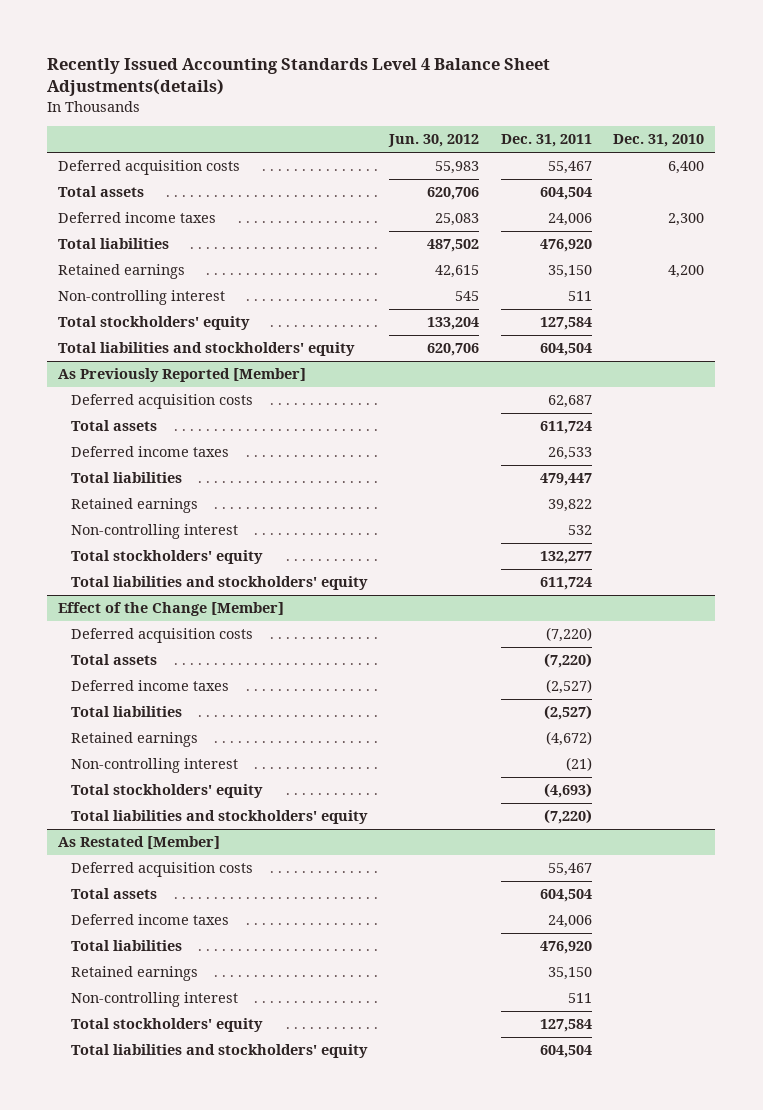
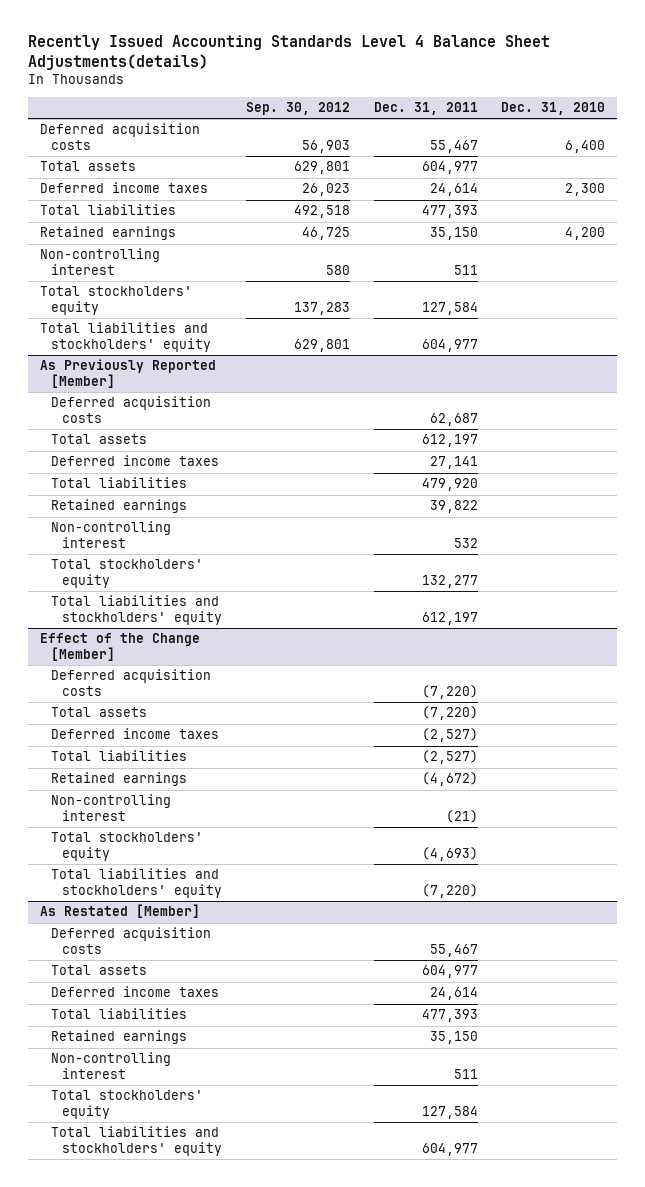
- | Jun. 30, 2012 | Dec. 31, 2011 | Dec. 31, 2010
+ | Sep. 30, 2012 | Dec. 31, 2011 | Dec. 31, 2010
- Total assets | 620,706 | 604,504 |
- Deferred income taxes | 25,083 | 24,006 | 2,300
- Total liabilities | 487,502 | 476,920 |
+ Total assets | 629,801 | 604,977 |
+ Deferred income taxes | 26,023 | 24,614 | 2,300
+ Total liabilities | 492,518 | 477,393 |
- Total liabilities and stockholders' equity | 620,706 | 604,504 |
+ Total liabilities and stockholders' equity | 629,801 | 604,977 |
@ As Previously Reported [Member]
- Total assets | | 611,724 |
- Deferred income taxes | | 26,533 |
- Total liabilities | | 479,447 |
+ Total assets | | 612,197 |
+ Deferred income taxes | | 27,141 |
+ Total liabilities | | 479,920 |
- Total liabilities and stockholders' equity | | 611,724 |
+ Total liabilities and stockholders' equity | | 612,197 |
@ As Restated [Member]
- Total assets | | 604,504 |
- Deferred income taxes | | 24,006 |
- Total liabilities | | 476,920 |
+ Total assets | | 604,977 |
+ Deferred income taxes | | 24,614 |
+ Total liabilities | | 477,393 |
- Total liabilities and stockholders' equity | | 604,504 |
+ Total liabilities and stockholders' equity | | 604,977 |

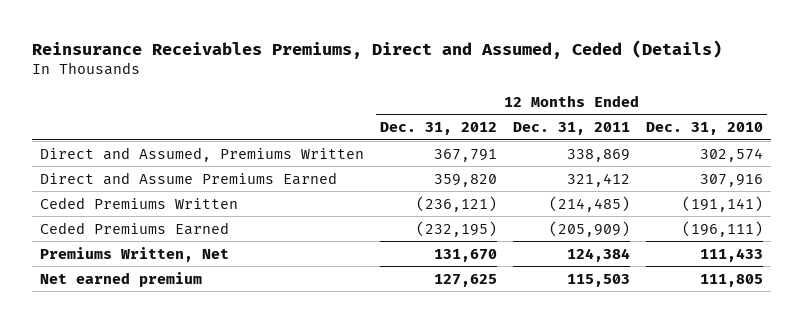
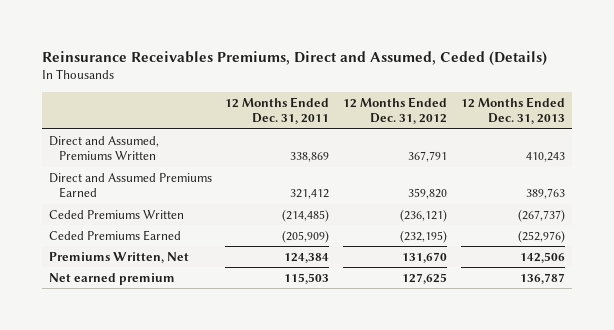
- | 12 Months Ended Dec. 31, 2012 | 12 Months Ended Dec. 31, 2011 | 12 Months Ended Dec. 31, 2010
+ | 12 Months Ended Dec. 31, 2011 | 12 Months Ended Dec. 31, 2012 | 12 Months Ended Dec. 31, 2013
- Direct and Assume Premiums Earned | 359,820 | 321,412 | 307,916
+ Direct and Assumed Premiums Earned | 321,412 | 359,820 | 389,763

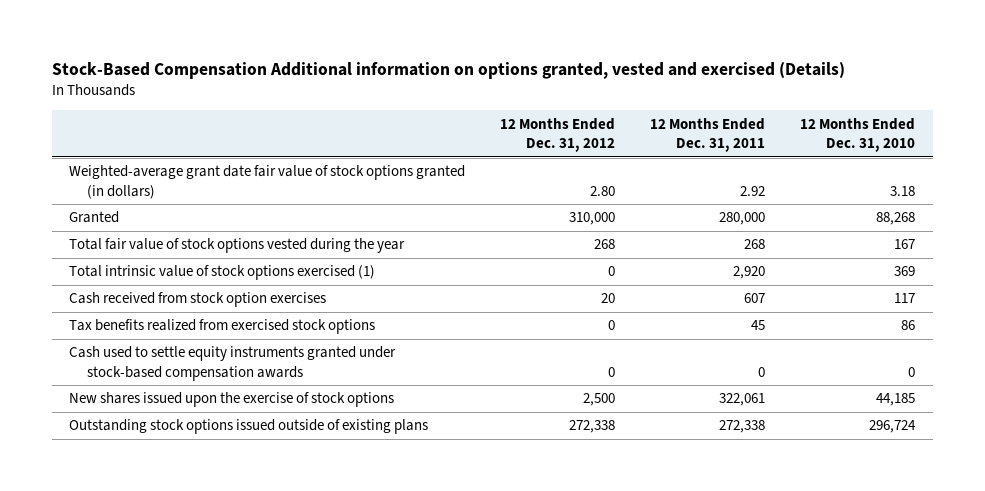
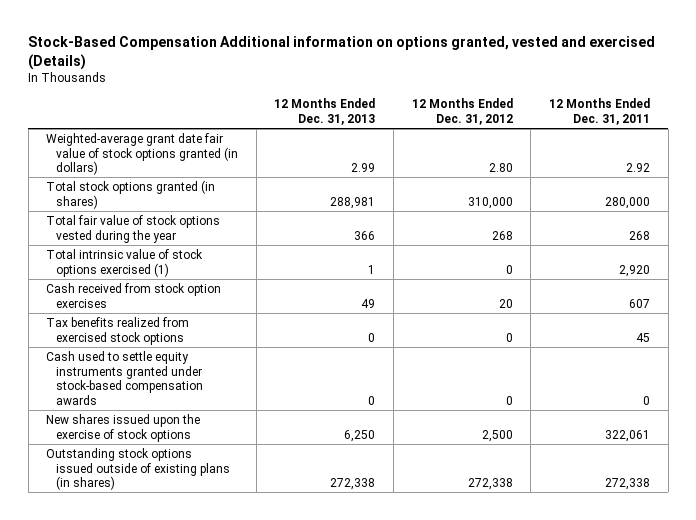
- | 12 Months Ended Dec. 31, 2012 | 12 Months Ended Dec. 31, 2011 | 12 Months Ended Dec. 31, 2010
+ | 12 Months Ended Dec. 31, 2013 | 12 Months Ended Dec. 31, 2012 | 12 Months Ended Dec. 31, 2011
- Granted | 310,000 | 280,000 | 88,268
+ Total stock options granted (in shares) | 288,981 | 310,000 | 280,000
- Outstanding stock options issued outside of existing plans | 272,338 | 272,338 | 296,724
+ Outstanding stock options issued outside of existing plans (in shares) | 272,338 | 272,338 | 272,338

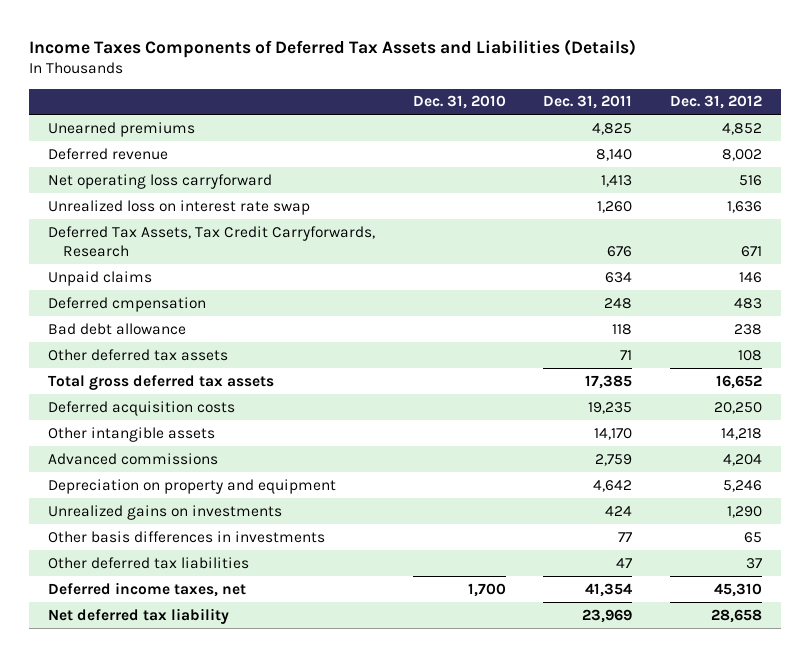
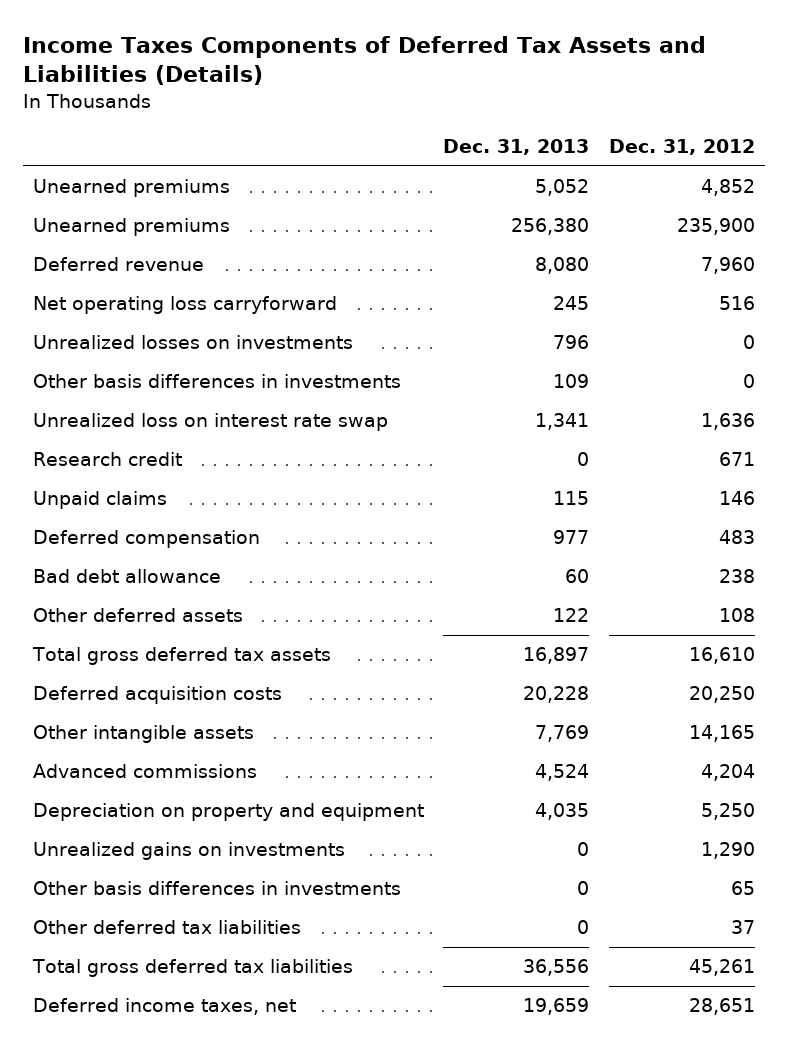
- | Dec. 31, 2010 | Dec. 31, 2011 | Dec. 31, 2012
+ | Dec. 31, 2013 | Dec. 31, 2012
- Deferred revenue | | 8,140 | 8,002
+ Unearned premiums | 256,380 | 235,900
+ Deferred revenue | 8,080 | 7,960
+ Unrealized losses on investments | 796 | 0
+ Other basis differences in investments | 109 | 0
- Deferred Tax Assets, Tax Credit Carryforwards, Research | | 676 | 671
+ Research credit | 0 | 671
- Deferred cmpensation | | 248 | 483
+ Deferred compensation | 977 | 483
- Other deferred tax assets | | 71 | 108
- Total gross deferred tax assets | | 17,385 | 16,652
+ Other deferred assets | 122 | 108
+ Total gross deferred tax assets | 16,897 | 16,610
- Other intangible assets | | 14,170 | 14,218
+ Other intangible assets | 7,769 | 14,165
- Depreciation on property and equipment | | 4,642 | 5,246
+ Depreciation on property and equipment | 4,035 | 5,250
- Deferred income taxes, net | 1,700 | 41,354 | 45,310
- Net deferred tax liability | | 23,969 | 28,658
+ Total gross deferred tax liabilities | 36,556 | 45,261
+ Deferred income taxes, net | 19,659 | 28,651

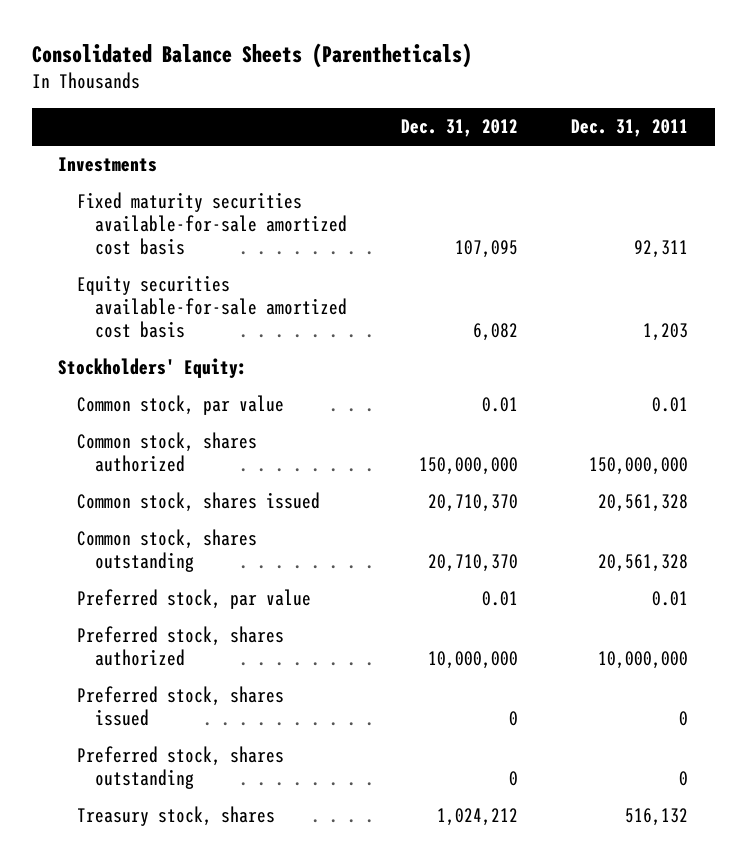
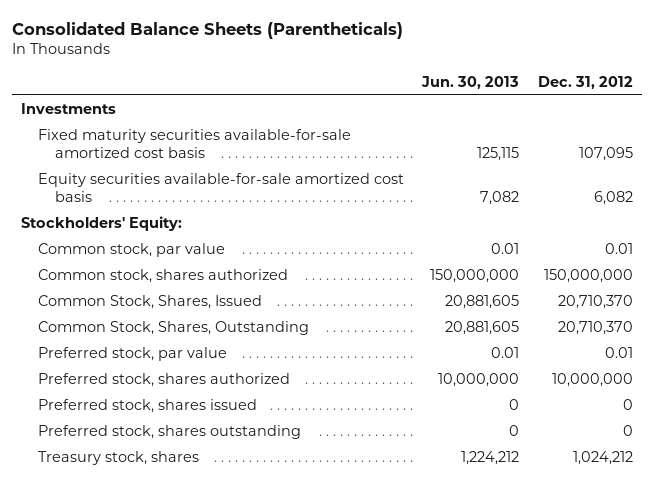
- | Dec. 31, 2012 | Dec. 31, 2011
+ | Jun. 30, 2013 | Dec. 31, 2012
- Common stock, shares issued | 20,710,370 | 20,561,328
- Common stock, shares outstanding | 20,710,370 | 20,561,328
+ Common Stock, Shares, Issued | 20,881,605 | 20,710,370
+ Common Stock, Shares, Outstanding | 20,881,605 | 20,710,370

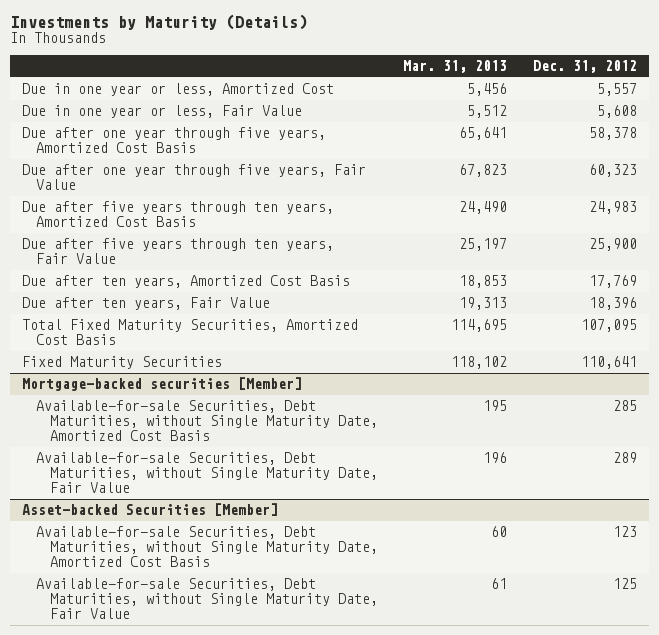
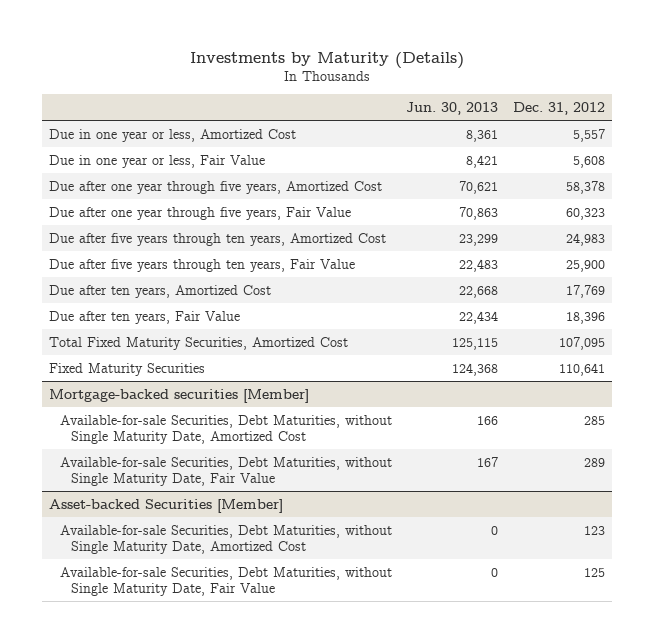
- | Mar. 31, 2013 | Dec. 31, 2012
+ | Jun. 30, 2013 | Dec. 31, 2012
- Due after one year through five years, Amortized Cost Basis | 65,641 | 58,378
+ Due after one year through five years, Amortized Cost | 70,621 | 58,378
- Due after five years through ten years, Amortized Cost Basis | 24,490 | 24,983
+ Due after five years through ten years, Amortized Cost | 23,299 | 24,983
- Due after ten years, Amortized Cost Basis | 18,853 | 17,769
+ Due after ten years, Amortized Cost | 22,668 | 17,769
- Total Fixed Maturity Securities, Amortized Cost Basis | 114,695 | 107,095
+ Total Fixed Maturity Securities, Amortized Cost | 125,115 | 107,095
@ Mortgage-backed securities [Member]
- Available-for-sale Securities, Debt Maturities, without Single Maturity Date, Amortized Cost Basis | 195 | 285
+ Available-for-sale Securities, Debt Maturities, without Single Maturity Date, Amortized Cost | 166 | 285
@ Asset-backed Securities [Member]
- Available-for-sale Securities, Debt Maturities, without Single Maturity Date, Amortized Cost Basis | 60 | 123
+ Available-for-sale Securities, Debt Maturities, without Single Maturity Date, Amortized Cost | 0 | 123

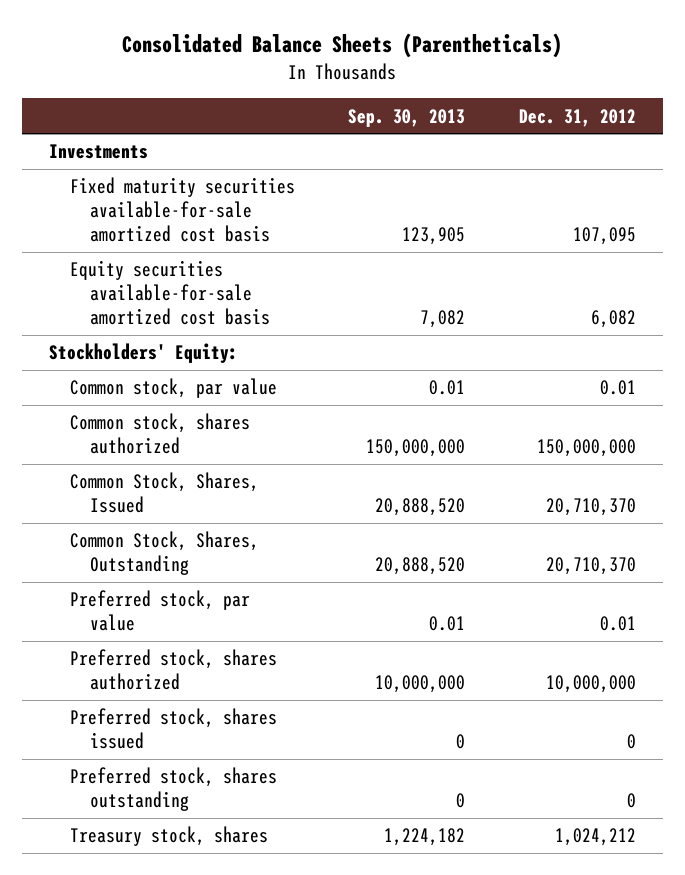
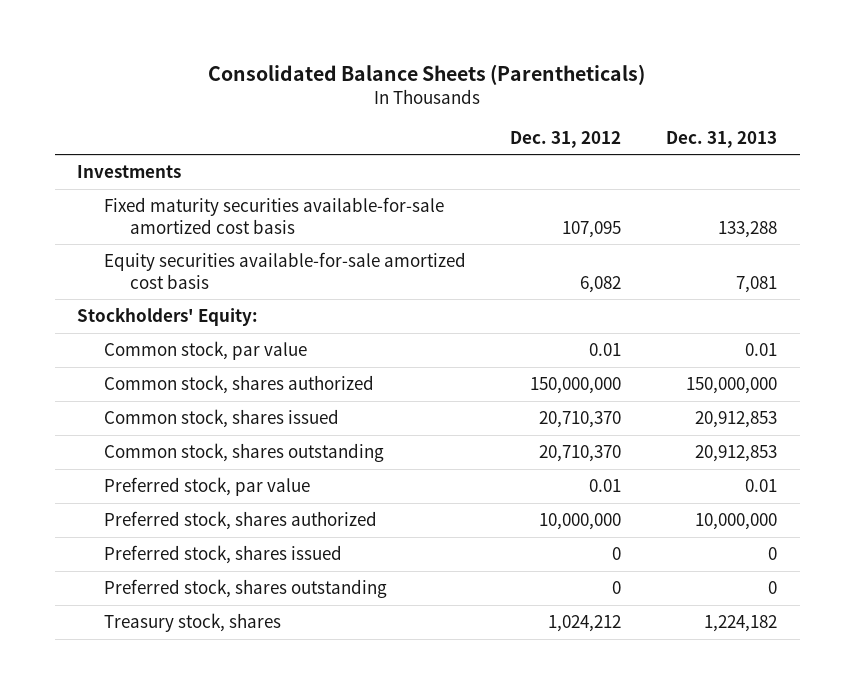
- | Sep. 30, 2013 | Dec. 31, 2012
+ | Dec. 31, 2012 | Dec. 31, 2013
- Common Stock, Shares, Issued | 20,888,520 | 20,710,370
- Common Stock, Shares, Outstanding | 20,888,520 | 20,710,370
+ Common stock, shares issued | 20,710,370 | 20,912,853
+ Common stock, shares outstanding | 20,710,370 | 20,912,853

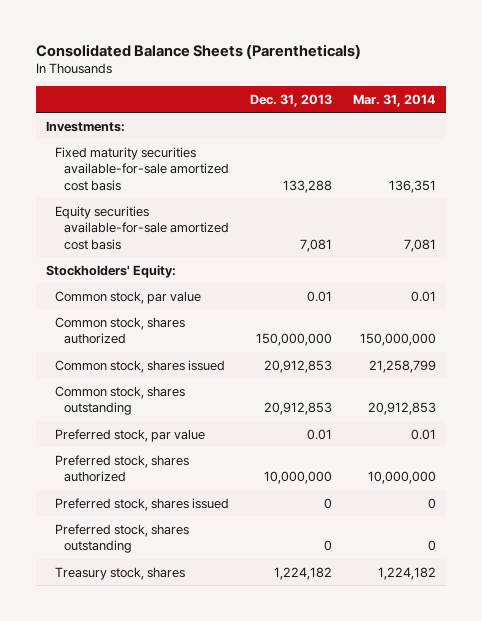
- | Dec. 31, 2012 | Dec. 31, 2013
+ | Dec. 31, 2013 | Mar. 31, 2014
- Investments
+ Investments:

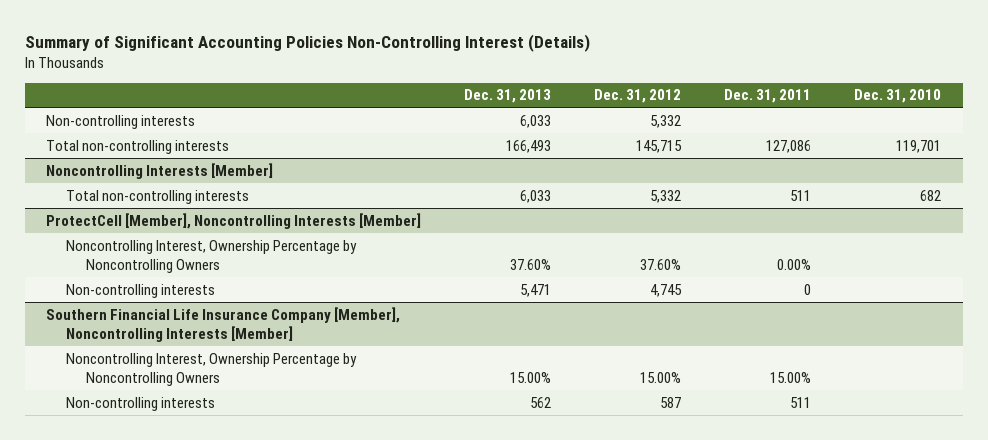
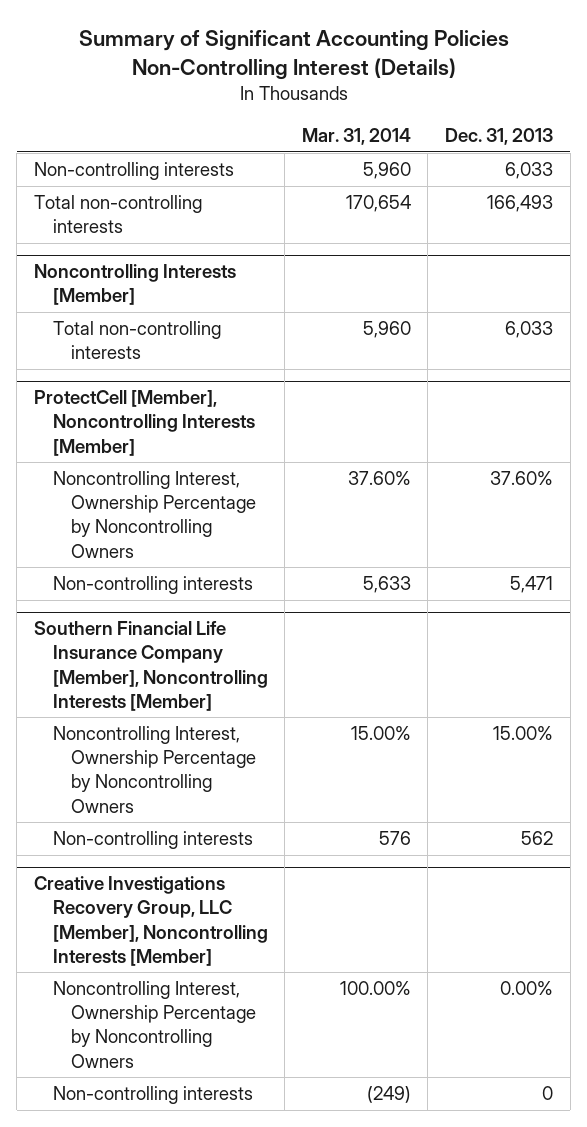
- | Dec. 31, 2013 | Dec. 31, 2012 | Dec. 31, 2011 | Dec. 31, 2010
+ | Mar. 31, 2014 | Dec. 31, 2013
+ Creative Investigations Recovery Group, LLC [Member], Noncontrolling Interests [Member]
+ Noncontrolling Interest, Ownership Percentage by Noncontrolling Owners | 100.00% | 0.00%
+ Non-controlling interests | (249) | 0

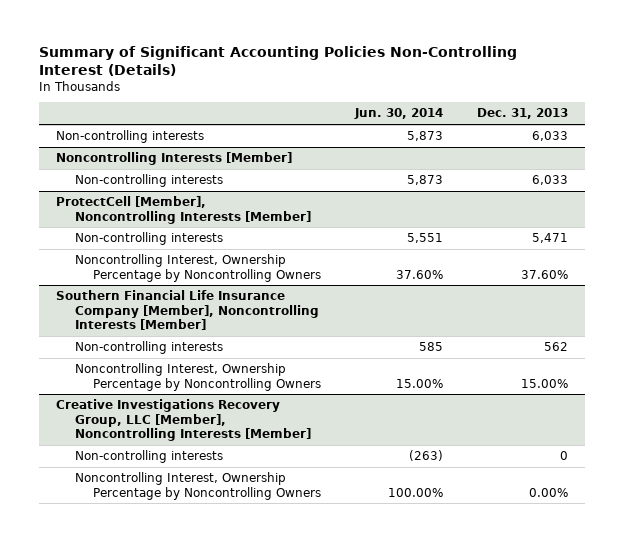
- | Mar. 31, 2014 | Dec. 31, 2013
+ | Jun. 30, 2014 | Dec. 31, 2013
- Total non-controlling interests | 170,654 | 166,493
@ Noncontrolling Interests [Member]
- Total non-controlling interests | 5,960 | 6,033
+ Non-controlling interests | 5,873 | 6,033
@ ProtectCell [Member], Noncontrolling Interests [Member]
moved down: Noncontrolling Interest, Ownership Percentage by Noncontrolling Owners | 37.60% | 37.60%
@ Southern Financial Life Insurance Company [Member], Noncontrolling Interests [Member]
moved down: Noncontrolling Interest, Ownership Percentage by Noncontrolling Owners | 15.00% | 15.00%
@ Creative Investigations Recovery Group, LLC [Member], Noncontrolling Interests [Member]
moved down: Noncontrolling Interest, Ownership Percentage by Noncontrolling Owners | 100.00% | 0.00%

